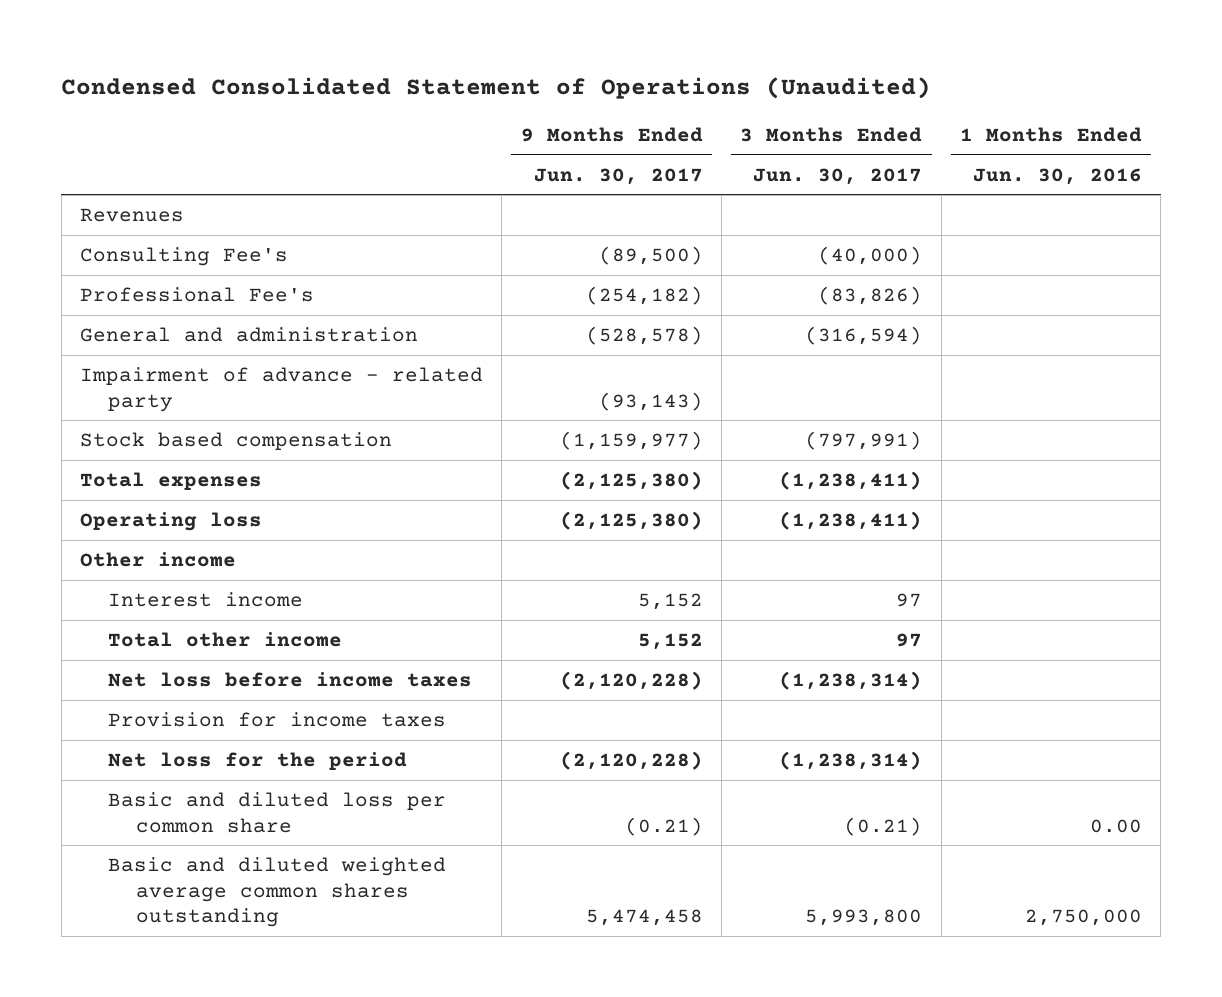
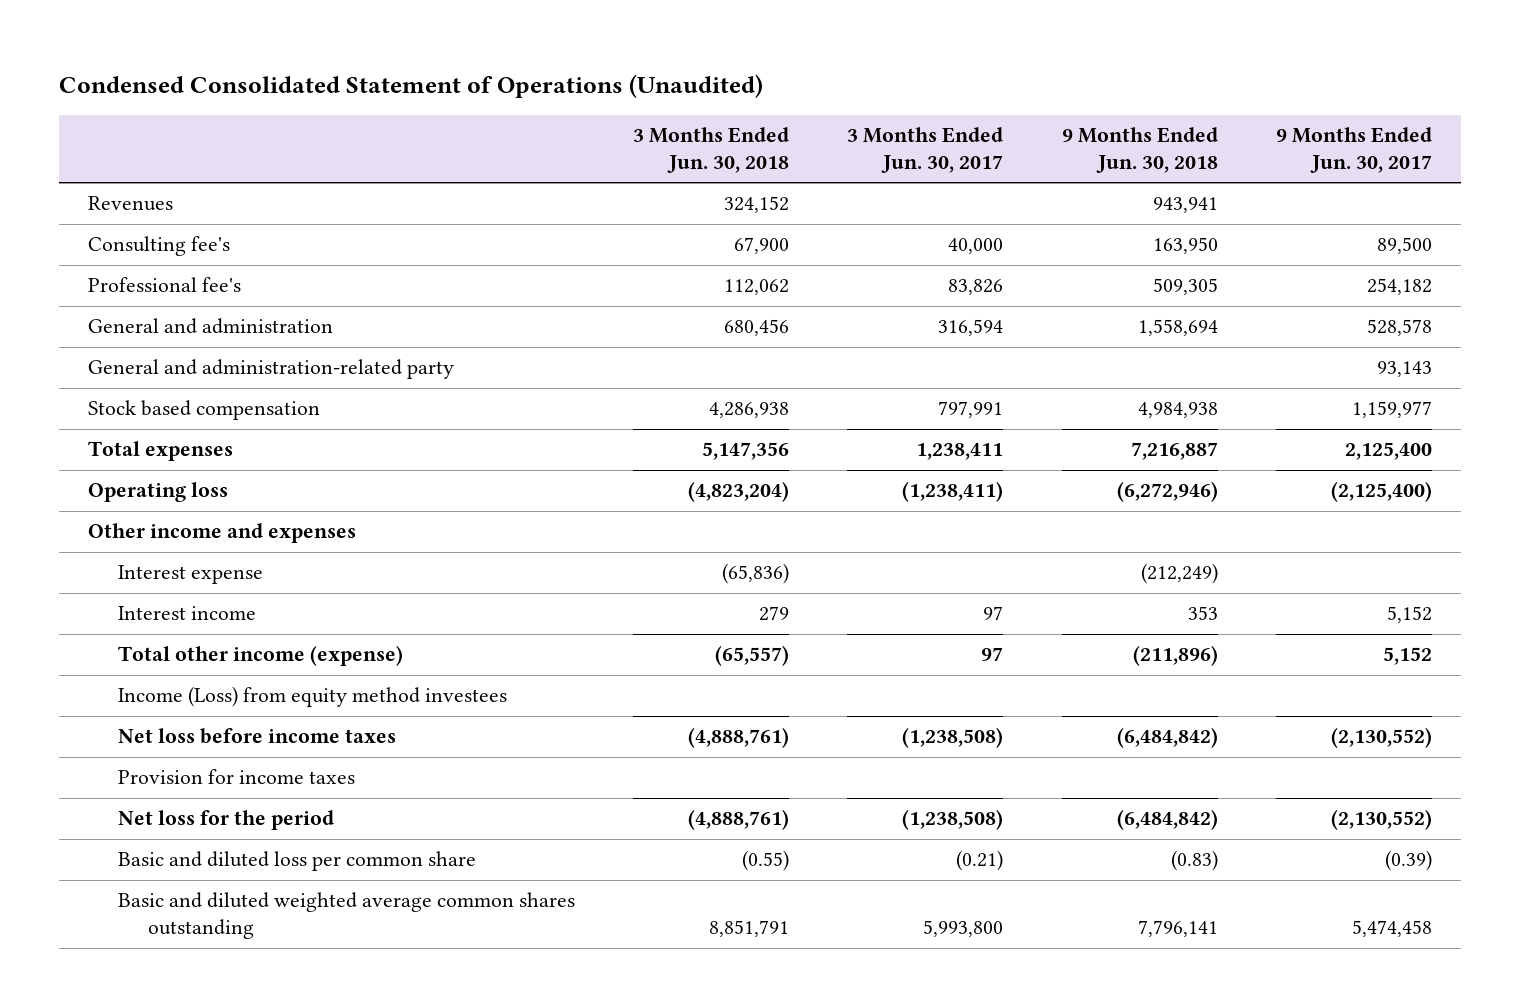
- | 9 Months Ended Jun. 30, 2017 | 3 Months Ended Jun. 30, 2017 | 1 Months Ended Jun. 30, 2016
+ | 3 Months Ended Jun. 30, 2018 | 3 Months Ended Jun. 30, 2017 | 9 Months Ended Jun. 30, 2018 | 9 Months Ended Jun. 30, 2017
- Consulting Fee's | (89,500) | (40,000) |
- Professional Fee's | (254,182) | (83,826) |
- General and administration | (528,578) | (316,594) |
- Impairment of advance - related party | (93,143) | |
- Stock based compensation | (1,159,977) | (797,991) |
- Total expenses | (2,125,380) | (1,238,411) |
- Operating loss | (2,125,380) | (1,238,411) |
- Other income
+ Consulting fee's | 67,900 | 40,000 | 163,950 | 89,500
+ Professional fee's | 112,062 | 83,826 | 509,305 | 254,182
+ General and administration | 680,456 | 316,594 | 1,558,694 | 528,578
+ General and administration-related party | | | | 93,143
+ Stock based compensation | 4,286,938 | 797,991 | 4,984,938 | 1,159,977
+ Total expenses | 5,147,356 | 1,238,411 | 7,216,887 | 2,125,400
+ Operating loss | (4,823,204) | (1,238,411) | (6,272,946) | (2,125,400)
+ Other income and expenses
+ Interest expense | (65,836) | | (212,249) |
- Total other income | 5,152 | 97 |
- Net loss before income taxes | (2,120,228) | (1,238,314) |
+ Total other income (expense) | (65,557) | 97 | (211,896) | 5,152
+ Income (Loss) from equity method investees
+ Net loss before income taxes | (4,888,761) | (1,238,508) | (6,484,842) | (2,130,552)
- Net loss for the period | (2,120,228) | (1,238,314) |
- Basic and diluted loss per common share | (0.21) | (0.21) | 0.00
+ Net loss for the period | (4,888,761) | (1,238,508) | (6,484,842) | (2,130,552)
+ Basic and diluted loss per common share | (0.55) | (0.21) | (0.83) | (0.39)

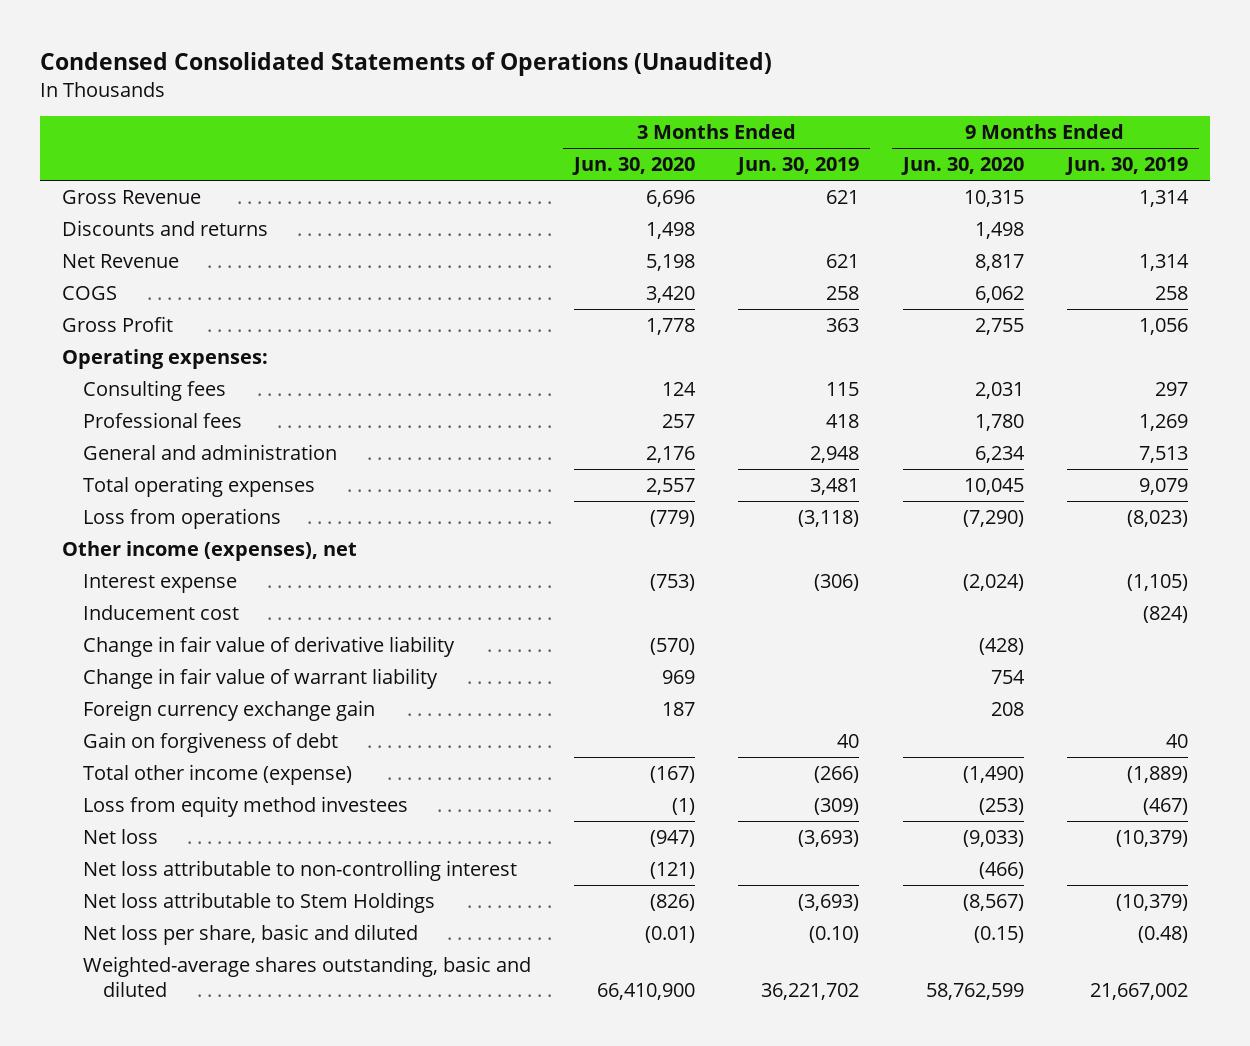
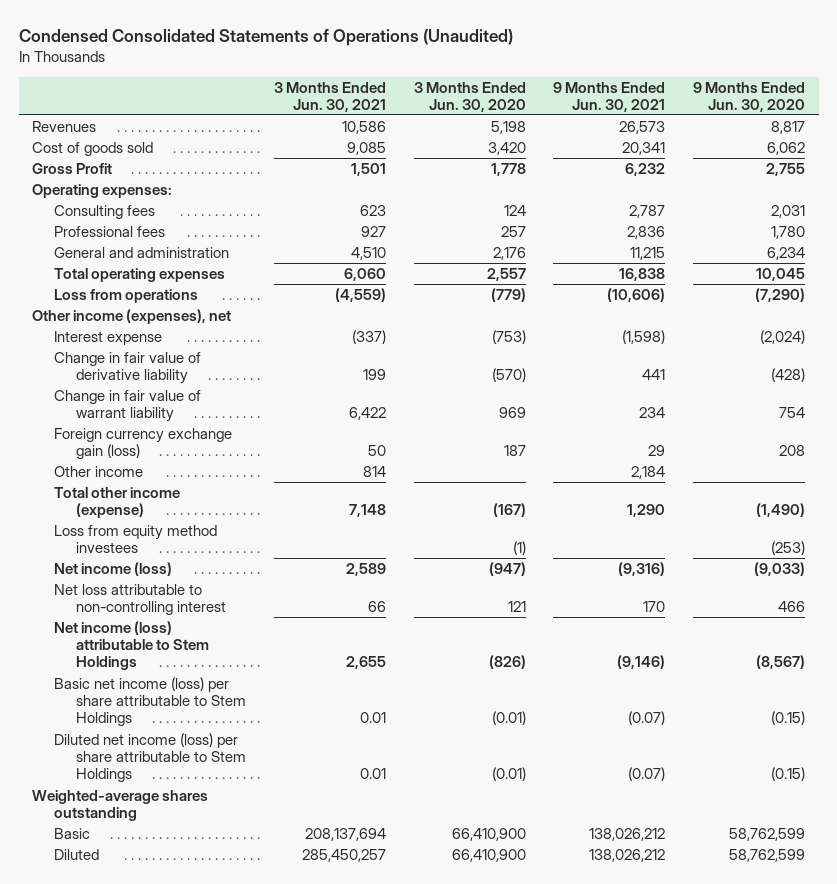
- | 3 Months Ended Jun. 30, 2020 | 3 Months Ended Jun. 30, 2019 | 9 Months Ended Jun. 30, 2020 | 9 Months Ended Jun. 30, 2019
+ | 3 Months Ended Jun. 30, 2021 | 3 Months Ended Jun. 30, 2020 | 9 Months Ended Jun. 30, 2021 | 9 Months Ended Jun. 30, 2020
- Gross Revenue | 6,696 | 621 | 10,315 | 1,314
- Discounts and returns | 1,498 | | 1,498 |
- Net Revenue | 5,198 | 621 | 8,817 | 1,314
- COGS | 3,420 | 258 | 6,062 | 258
+ Revenues | 10,586 | 5,198 | 26,573 | 8,817
+ Cost of goods sold | 9,085 | 3,420 | 20,341 | 6,062
- Inducement cost | | | | (824)
- Foreign currency exchange gain | 187 | | 208 |
- Gain on forgiveness of debt | | 40 | | 40
+ Foreign currency exchange gain (loss) | 50 | 187 | 29 | 208
+ Other income | 814 | | 2,184 |
- Net loss | (947) | (3,693) | (9,033) | (10,379)
- Net loss attributable to non-controlling interest | (121) | | (466) |
- Net loss attributable to Stem Holdings | (826) | (3,693) | (8,567) | (10,379)
- Net loss per share, basic and diluted | (0.01) | (0.10) | (0.15) | (0.48)
- Weighted-average shares outstanding, basic and diluted | 66,410,900 | 36,221,702 | 58,762,599 | 21,667,002
+ Net income (loss) | 2,589 | (947) | (9,316) | (9,033)
+ Net loss attributable to non-controlling interest | 66 | 121 | 170 | 466
+ Net income (loss) attributable to Stem Holdings | 2,655 | (826) | (9,146) | (8,567)
+ Basic net income (loss) per share attributable to Stem Holdings | 0.01 | (0.01) | (0.07) | (0.15)
+ Diluted net income (loss) per share attributable to Stem Holdings | 0.01 | (0.01) | (0.07) | (0.15)
+ Weighted-average shares outstanding
+ Basic | 208,137,694 | 66,410,900 | 138,026,212 | 58,762,599
+ Diluted | 285,450,257 | 66,410,900 | 138,026,212 | 58,762,599

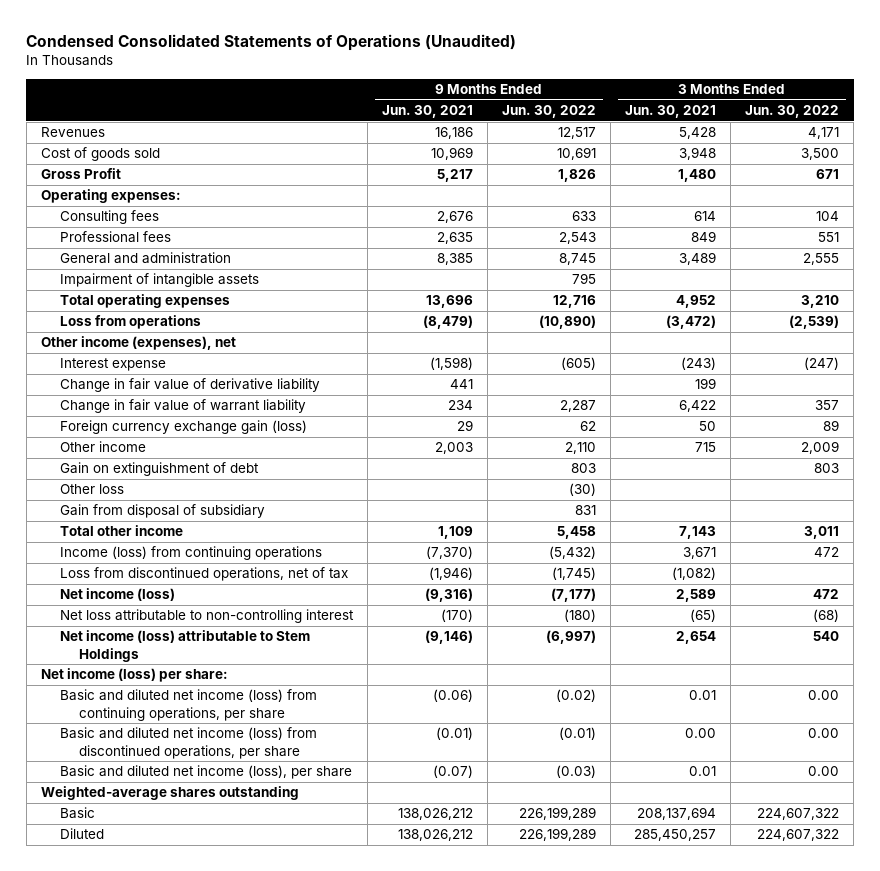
- | 3 Months Ended Jun. 30, 2021 | 3 Months Ended Jun. 30, 2020 | 9 Months Ended Jun. 30, 2021 | 9 Months Ended Jun. 30, 2020
+ | 9 Months Ended Jun. 30, 2021 | 9 Months Ended Jun. 30, 2022 | 3 Months Ended Jun. 30, 2021 | 3 Months Ended Jun. 30, 2022
- Revenues | 10,586 | 5,198 | 26,573 | 8,817
- Cost of goods sold | 9,085 | 3,420 | 20,341 | 6,062
- Gross Profit | 1,501 | 1,778 | 6,232 | 2,755
+ Revenues | 16,186 | 12,517 | 5,428 | 4,171
+ Cost of goods sold | 10,969 | 10,691 | 3,948 | 3,500
+ Gross Profit | 5,217 | 1,826 | 1,480 | 671
- Consulting fees | 623 | 124 | 2,787 | 2,031
- Professional fees | 927 | 257 | 2,836 | 1,780
- General and administration | 4,510 | 2,176 | 11,215 | 6,234
- Total operating expenses | 6,060 | 2,557 | 16,838 | 10,045
- Loss from operations | (4,559) | (779) | (10,606) | (7,290)
+ Consulting fees | 2,676 | 633 | 614 | 104
+ Professional fees | 2,635 | 2,543 | 849 | 551
+ General and administration | 8,385 | 8,745 | 3,489 | 2,555
+ Impairment of intangible assets | | 795 | |
+ Total operating expenses | 13,696 | 12,716 | 4,952 | 3,210
+ Loss from operations | (8,479) | (10,890) | (3,472) | (2,539)
- Interest expense | (337) | (753) | (1,598) | (2,024)
+ Interest expense | (1,598) | (605) | (243) | (247)
- Other income | 814 | | 2,184 |
- Total other income (expense) | 7,148 | (167) | 1,290 | (1,490)
- Loss from equity method investees | | (1) | | (253)
+ Other income | 2,003 | 2,110 | 715 | 2,009
+ Gain on extinguishment of debt | | 803 | | 803
+ Other loss | | (30) | |
+ Gain from disposal of subsidiary | | 831 | |
+ Total other income | 1,109 | 5,458 | 7,143 | 3,011
+ Income (loss) from continuing operations | (7,370) | (5,432) | 3,671 | 472
+ Loss from discontinued operations, net of tax | (1,946) | (1,745) | (1,082) |
- Net loss attributable to non-controlling interest | 66 | 121 | 170 | 466
- Net income (loss) attributable to Stem Holdings | 2,655 | (826) | (9,146) | (8,567)
- Basic net income (loss) per share attributable to Stem Holdings | 0.01 | (0.01) | (0.07) | (0.15)
- Diluted net income (loss) per share attributable to Stem Holdings | 0.01 | (0.01) | (0.07) | (0.15)
+ Net loss attributable to non-controlling interest | (170) | (180) | (65) | (68)
+ Net income (loss) attributable to Stem Holdings | (9,146) | (6,997) | 2,654 | 540
+ Net income (loss) per share:
+ Basic and diluted net income (loss) from continuing operations, per share | (0.06) | (0.02) | 0.01 | 0.00
+ Basic and diluted net income (loss) from discontinued operations, per share | (0.01) | (0.01) | 0.00 | 0.00
+ Basic and diluted net income (loss), per share | (0.07) | (0.03) | 0.01 | 0.00

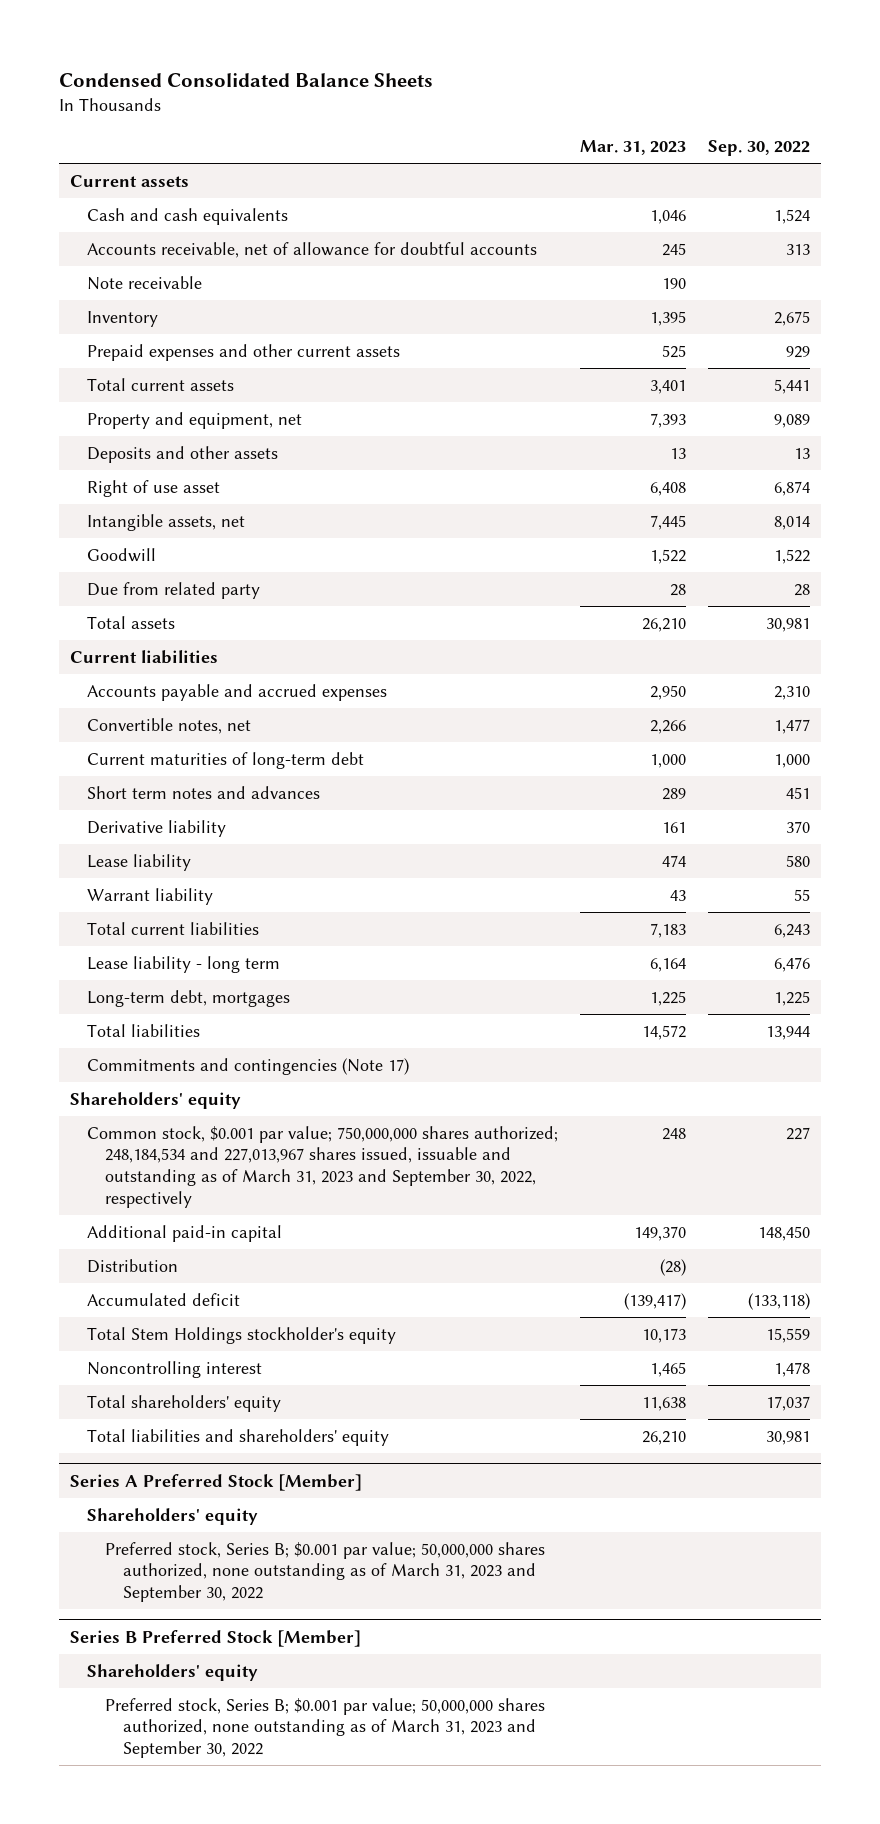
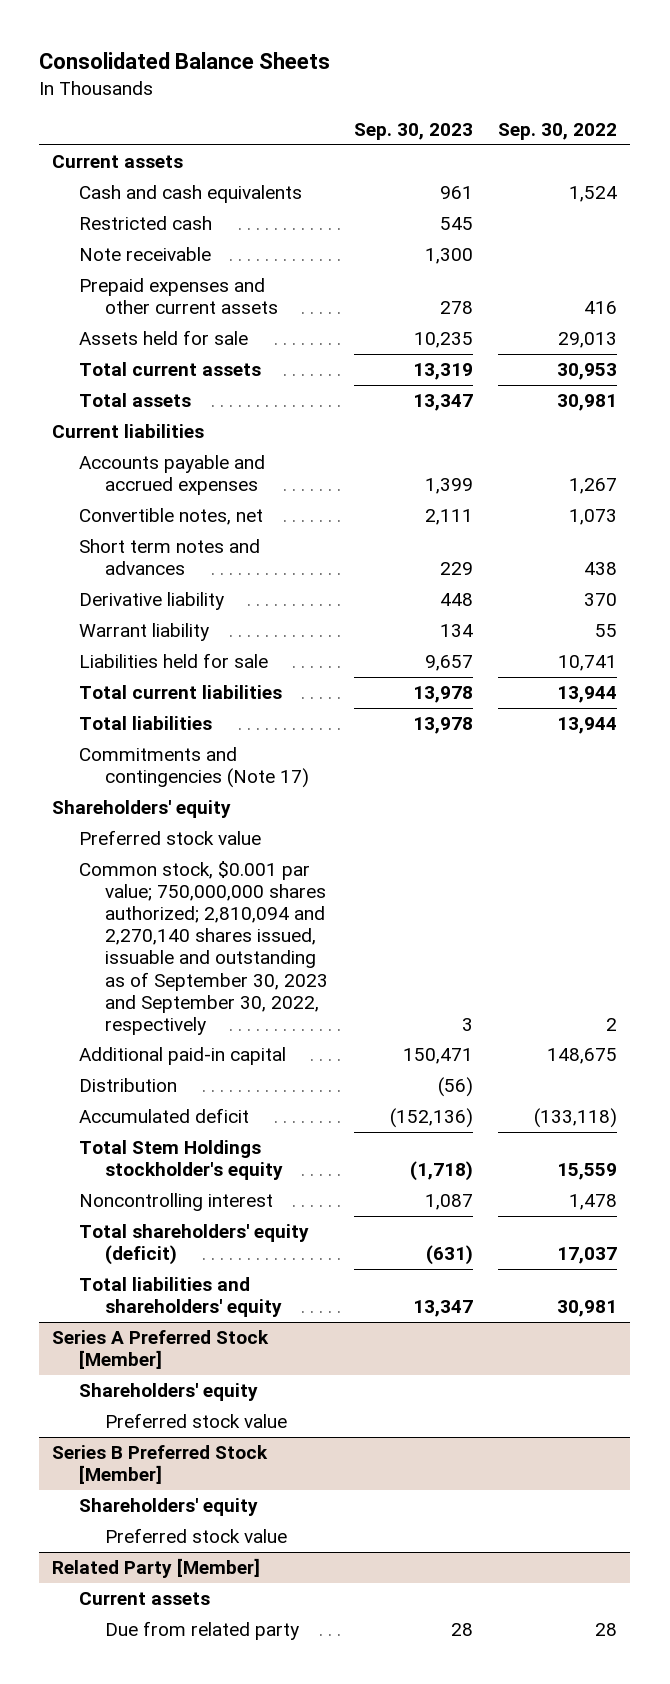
- Condensed Consolidated Balance Sheets
+ Consolidated Balance Sheets
- | Mar. 31, 2023 | Sep. 30, 2022
+ | Sep. 30, 2023 | Sep. 30, 2022
- Accounts receivable, net of allowance for doubtful accounts | 245 | 313
+ Restricted cash | 545 |
- Inventory | 1,395 | 2,675
- Prepaid expenses and other current assets | 525 | 929
- Total current assets | 3,401 | 5,441
- Property and equipment, net | 7,393 | 9,089
- Deposits and other assets | 13 | 13
- Right of use asset | 6,408 | 6,874
- Intangible assets, net | 7,445 | 8,014
- Goodwill | 1,522 | 1,522
- Due from related party | 28 | 28
+ Prepaid expenses and other current assets | 278 | 416
+ Assets held for sale | 10,235 | 29,013
+ Total current assets | 13,319 | 30,953
- Accounts payable and accrued expenses | 2,950 | 2,310
- Convertible notes, net | 2,266 | 1,477
- Current maturities of long-term debt | 1,000 | 1,000
- Short term notes and advances | 289 | 451
+ Accounts payable and accrued expenses | 1,399 | 1,267
+ Convertible notes, net | 2,111 | 1,073
+ Short term notes and advances | 229 | 438
- Lease liability | 474 | 580
- Total current liabilities | 7,183 | 6,243
- Lease liability - long term | 6,164 | 6,476
- Long-term debt, mortgages | 1,225 | 1,225
+ Liabilities held for sale | 9,657 | 10,741
+ Total current liabilities | 13,978 | 13,944
- Common stock, $0.001 par value; 750,000,000 shares authorized; 248,184,534 and 227,013,967 shares issued, issuable and outstanding as of March 31, 2023 and September 30, 2022, respectively | 248 | 227
- Additional paid-in capital | 149,370 | 148,450
+ Preferred stock value
+ Common stock, $0.001 par value; 750,000,000 shares authorized; 2,810,094 and 2,270,140 shares issued, issuable and outstanding as of September 30, 2023 and September 30, 2022, respectively | 3 | 2
+ Additional paid-in capital | 150,471 | 148,675
- Total shareholders' equity | 11,638 | 17,037
+ Total shareholders' equity (deficit) | (631) | 17,037
@ Series A Preferred Stock [Member]
- Preferred stock, Series B; $0.001 par value; 50,000,000 shares authorized, none outstanding as of March 31, 2023 and September 30, 2022
+ Preferred stock value
@ Series B Preferred Stock [Member]
- Preferred stock, Series B; $0.001 par value; 50,000,000 shares authorized, none outstanding as of March 31, 2023 and September 30, 2022
+ Preferred stock value
+ Related Party [Member]
+ Current assets
+ Due from related party | 28 | 28

